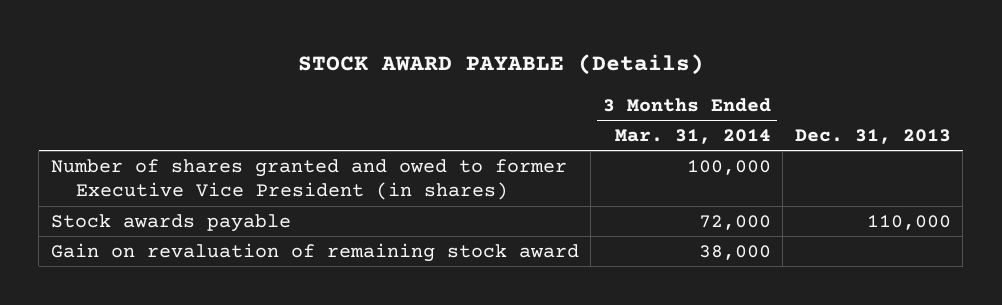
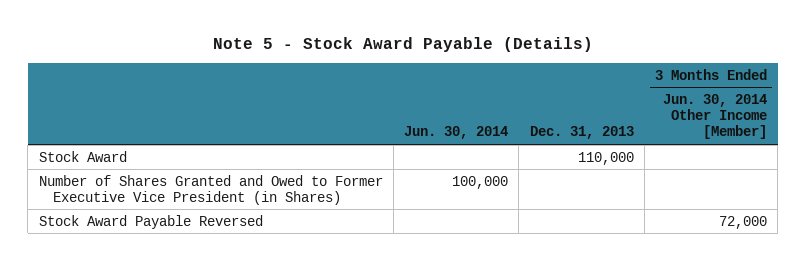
- STOCK AWARD PAYABLE (Details)
+ Note 5 - Stock Award Payable (Details)
- | 3 Months Ended Mar. 31, 2014 | Dec. 31, 2013
+ | Jun. 30, 2014 | Dec. 31, 2013 | 3 Months Ended Jun. 30, 2014 Other Income [Member]
- Number of shares granted and owed to former Executive Vice President (in shares) | 100,000 |
- Stock awards payable | 72,000 | 110,000
- Gain on revaluation of remaining stock award | 38,000 |
+ Stock Award | | 110,000 |
+ Number of Shares Granted and Owed to Former Executive Vice President (in Shares) | 100,000 | |
+ Stock Award Payable Reversed | | | 72,000

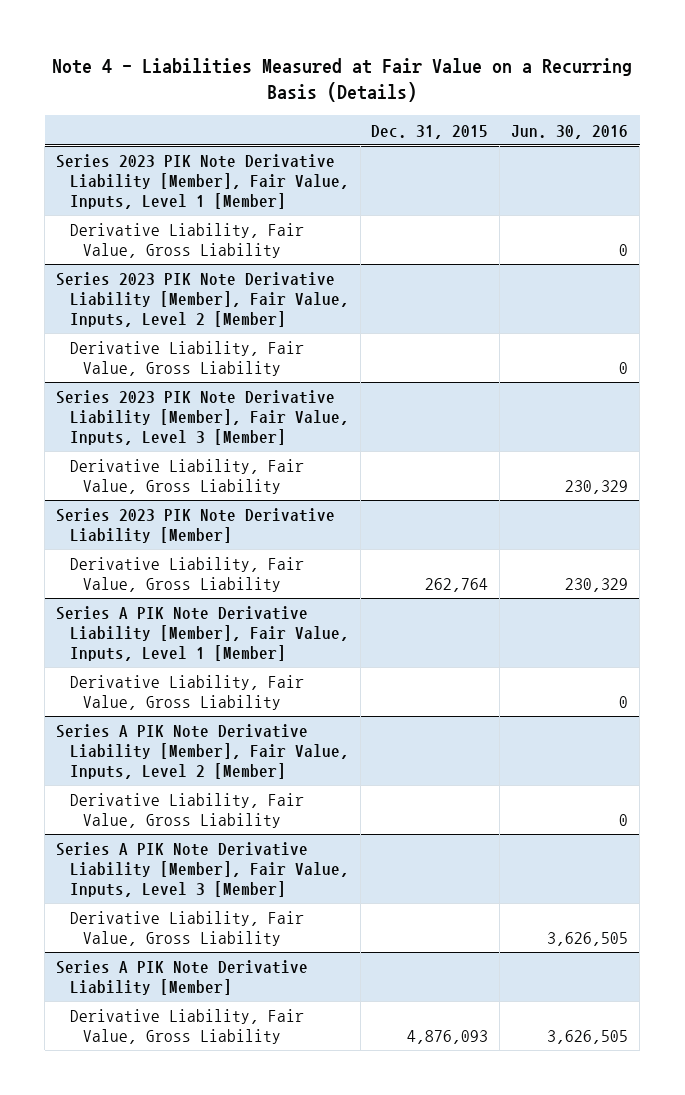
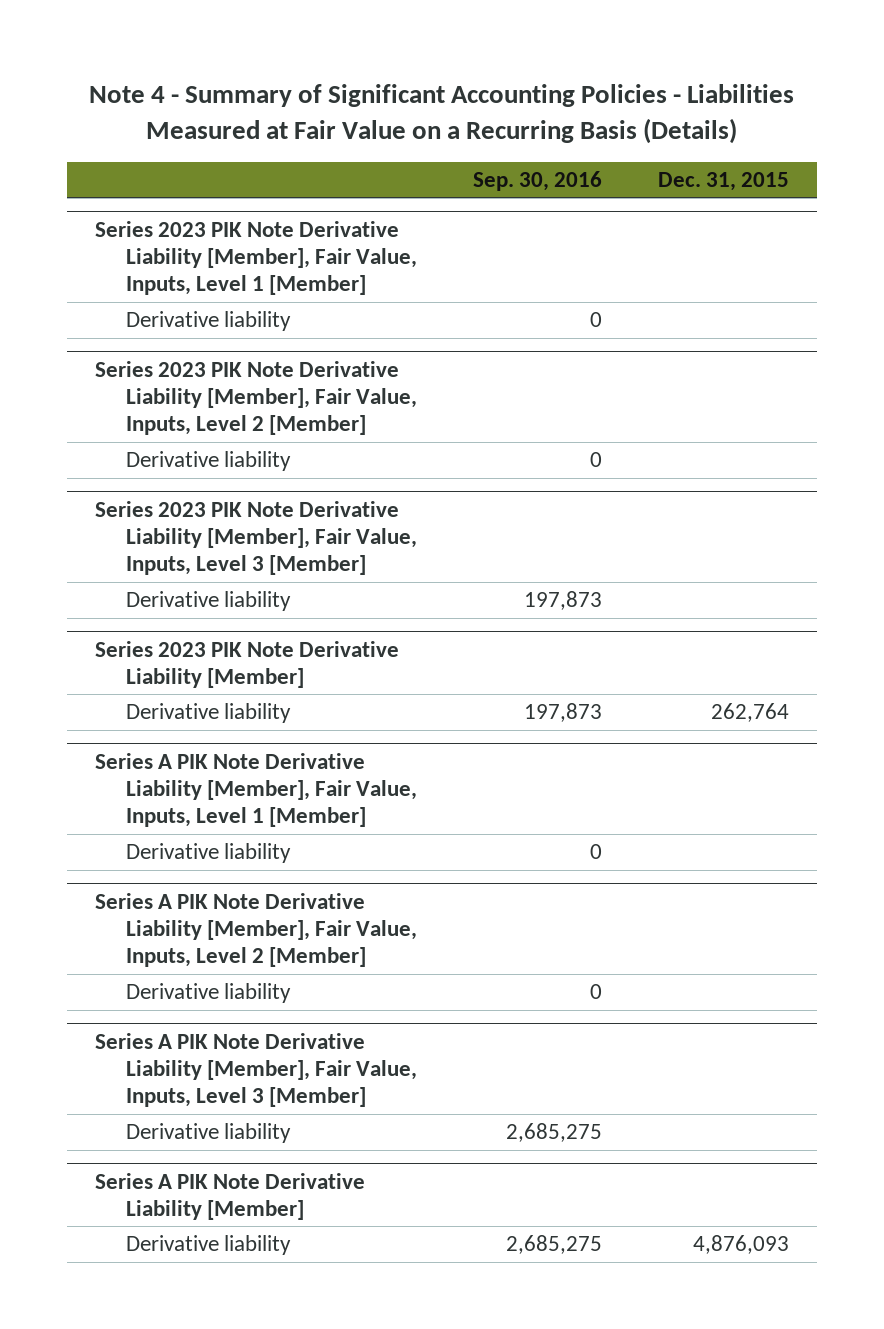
- Note 4 - Liabilities Measured at Fair Value on a Recurring Basis (Details)
+ Note 4 - Summary of Significant Accounting Policies - Liabilities Measured at Fair Value on a Recurring Basis (Details)
- | Dec. 31, 2015 | Jun. 30, 2016
+ | Sep. 30, 2016 | Dec. 31, 2015
@ Series 2023 PIK Note Derivative Liability [Member], Fair Value, Inputs, Level 1 [Member]
- Derivative Liability, Fair Value, Gross Liability | | 0
+ Derivative liability | 0 |
@ Series 2023 PIK Note Derivative Liability [Member], Fair Value, Inputs, Level 2 [Member]
- Derivative Liability, Fair Value, Gross Liability | | 0
+ Derivative liability | 0 |
@ Series 2023 PIK Note Derivative Liability [Member], Fair Value, Inputs, Level 3 [Member]
- Derivative Liability, Fair Value, Gross Liability | | 230,329
+ Derivative liability | 197,873 |
@ Series 2023 PIK Note Derivative Liability [Member]
- Derivative Liability, Fair Value, Gross Liability | 262,764 | 230,329
+ Derivative liability | 197,873 | 262,764
@ Series A PIK Note Derivative Liability [Member], Fair Value, Inputs, Level 1 [Member]
- Derivative Liability, Fair Value, Gross Liability | | 0
+ Derivative liability | 0 |
@ Series A PIK Note Derivative Liability [Member], Fair Value, Inputs, Level 2 [Member]
- Derivative Liability, Fair Value, Gross Liability | | 0
+ Derivative liability | 0 |
@ Series A PIK Note Derivative Liability [Member], Fair Value, Inputs, Level 3 [Member]
- Derivative Liability, Fair Value, Gross Liability | | 3,626,505
+ Derivative liability | 2,685,275 |
@ Series A PIK Note Derivative Liability [Member]
- Derivative Liability, Fair Value, Gross Liability | 4,876,093 | 3,626,505
+ Derivative liability | 2,685,275 | 4,876,093

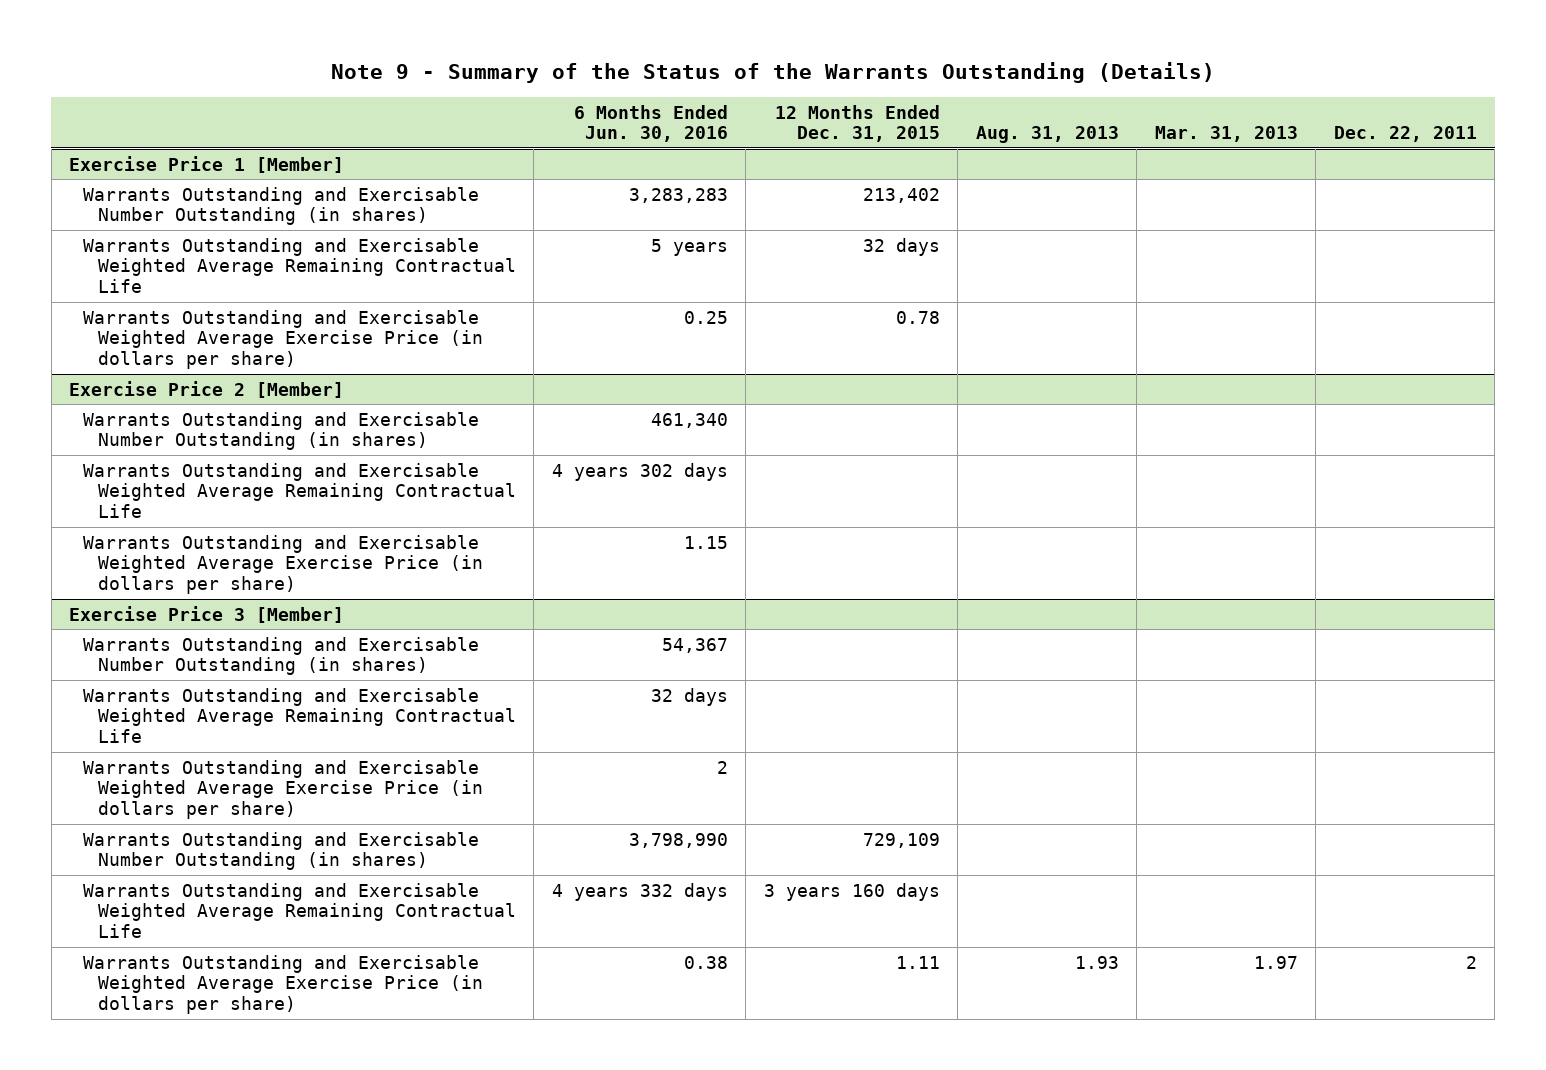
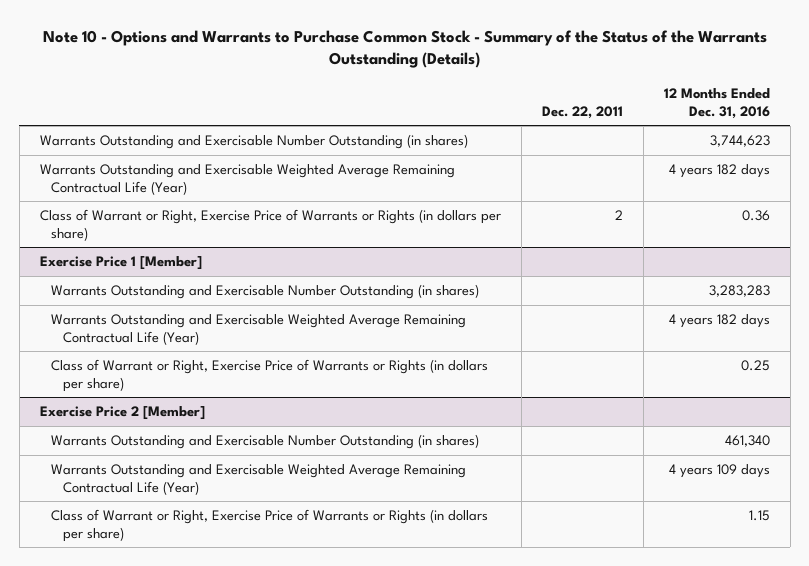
- Note 9 - Summary of the Status of the Warrants Outstanding (Details)
+ Note 10 - Options and Warrants to Purchase Common Stock - Summary of the Status of the Warrants Outstanding (Details)
- | 6 Months Ended Jun. 30, 2016 | 12 Months Ended Dec. 31, 2015 | Aug. 31, 2013 | Mar. 31, 2013 | Dec. 22, 2011
+ | Dec. 22, 2011 | 12 Months Ended Dec. 31, 2016
+ Warrants Outstanding and Exercisable Number Outstanding (in shares) | | 3,744,623
+ Warrants Outstanding and Exercisable Weighted Average Remaining Contractual Life (Year) | | 4 years 182 days
+ Class of Warrant or Right, Exercise Price of Warrants or Rights (in dollars per share) | 2 | 0.36
@ Exercise Price 1 [Member]
- Warrants Outstanding and Exercisable Weighted Average Remaining Contractual Life | 5 years | 32 days | | |
- Warrants Outstanding and Exercisable Weighted Average Exercise Price (in dollars per share) | 0.25 | 0.78 | | |
+ Warrants Outstanding and Exercisable Weighted Average Remaining Contractual Life (Year) | | 4 years 182 days
+ Class of Warrant or Right, Exercise Price of Warrants or Rights (in dollars per share) | | 0.25
@ Exercise Price 2 [Member]
- Warrants Outstanding and Exercisable Weighted Average Remaining Contractual Life | 4 years 302 days | | | |
- Warrants Outstanding and Exercisable Weighted Average Exercise Price (in dollars per share) | 1.15 | | | |
- Exercise Price 3 [Member]
- Warrants Outstanding and Exercisable Number Outstanding (in shares) | 54,367 | | | |
- Warrants Outstanding and Exercisable Weighted Average Remaining Contractual Life | 32 days | | | |
- Warrants Outstanding and Exercisable Weighted Average Exercise Price (in dollars per share) | 2 | | | |
- Warrants Outstanding and Exercisable Number Outstanding (in shares) | 3,798,990 | 729,109 | | |
- Warrants Outstanding and Exercisable Weighted Average Remaining Contractual Life | 4 years 332 days | 3 years 160 days | | |
- Warrants Outstanding and Exercisable Weighted Average Exercise Price (in dollars per share) | 0.38 | 1.11 | 1.93 | 1.97 | 2
@ Exercise Price 2 [Member]
+ Warrants Outstanding and Exercisable Weighted Average Remaining Contractual Life (Year) | | 4 years 109 days
+ Class of Warrant or Right, Exercise Price of Warrants or Rights (in dollars per share) | | 1.15

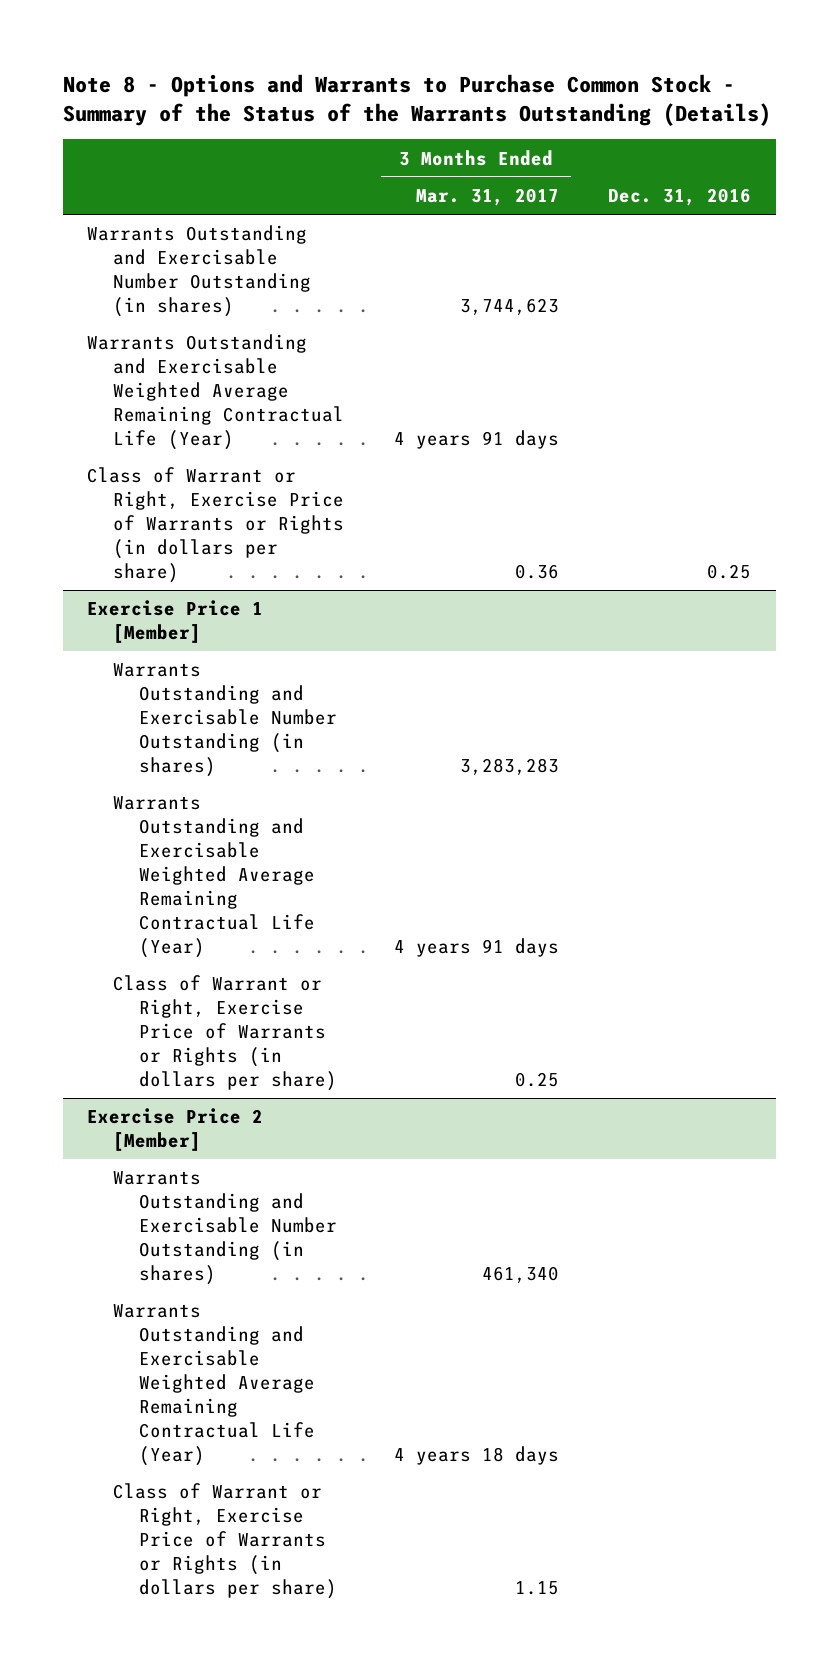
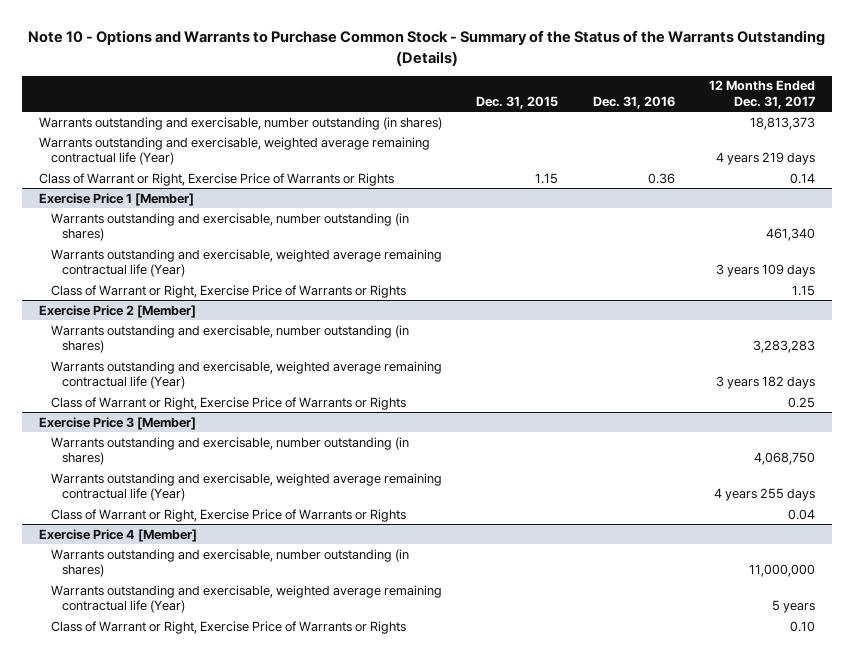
- Note 8 - Options and Warrants to Purchase Common Stock - Summary of the Status of the Warrants Outstanding (Details)
+ Note 10 - Options and Warrants to Purchase Common Stock - Summary of the Status of the Warrants Outstanding (Details)
- | 3 Months Ended Mar. 31, 2017 | Dec. 31, 2016
+ | Dec. 31, 2015 | Dec. 31, 2016 | 12 Months Ended Dec. 31, 2017
- Warrants Outstanding and Exercisable Number Outstanding (in shares) | 3,744,623 |
- Warrants Outstanding and Exercisable Weighted Average Remaining Contractual Life (Year) | 4 years 91 days |
- Class of Warrant or Right, Exercise Price of Warrants or Rights (in dollars per share) | 0.36 | 0.25
+ Warrants outstanding and exercisable, number outstanding (in shares) | | | 18,813,373
+ Warrants outstanding and exercisable, weighted average remaining contractual life (Year) | | | 4 years 219 days
+ Class of Warrant or Right, Exercise Price of Warrants or Rights | 1.15 | 0.36 | 0.14
@ Exercise Price 1 [Member]
- Warrants Outstanding and Exercisable Number Outstanding (in shares) | 3,283,283 |
- Warrants Outstanding and Exercisable Weighted Average Remaining Contractual Life (Year) | 4 years 91 days |
- Class of Warrant or Right, Exercise Price of Warrants or Rights (in dollars per share) | 0.25 |
+ Warrants outstanding and exercisable, number outstanding (in shares) | | | 461,340
+ Warrants outstanding and exercisable, weighted average remaining contractual life (Year) | | | 3 years 109 days
+ Class of Warrant or Right, Exercise Price of Warrants or Rights | | | 1.15
@ Exercise Price 2 [Member]
- Warrants Outstanding and Exercisable Number Outstanding (in shares) | 461,340 |
- Warrants Outstanding and Exercisable Weighted Average Remaining Contractual Life (Year) | 4 years 18 days |
- Class of Warrant or Right, Exercise Price of Warrants or Rights (in dollars per share) | 1.15 |
+ Warrants outstanding and exercisable, number outstanding (in shares) | | | 3,283,283
+ Warrants outstanding and exercisable, weighted average remaining contractual life (Year) | | | 3 years 182 days
+ Class of Warrant or Right, Exercise Price of Warrants or Rights | | | 0.25
+ Exercise Price 3 [Member]
+ Warrants outstanding and exercisable, number outstanding (in shares) | | | 4,068,750
+ Warrants outstanding and exercisable, weighted average remaining contractual life (Year) | | | 4 years 255 days
+ Class of Warrant or Right, Exercise Price of Warrants or Rights | | | 0.04
+ Exercise Price 4 [Member]
+ Warrants outstanding and exercisable, number outstanding (in shares) | | | 11,000,000
+ Warrants outstanding and exercisable, weighted average remaining contractual life (Year) | | | 5 years
+ Class of Warrant or Right, Exercise Price of Warrants or Rights | | | 0.10

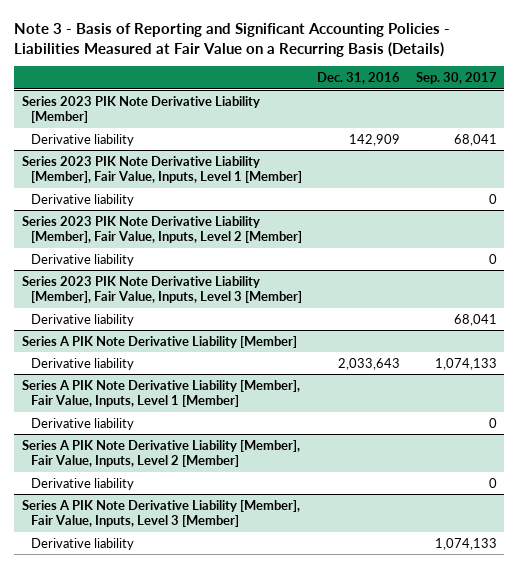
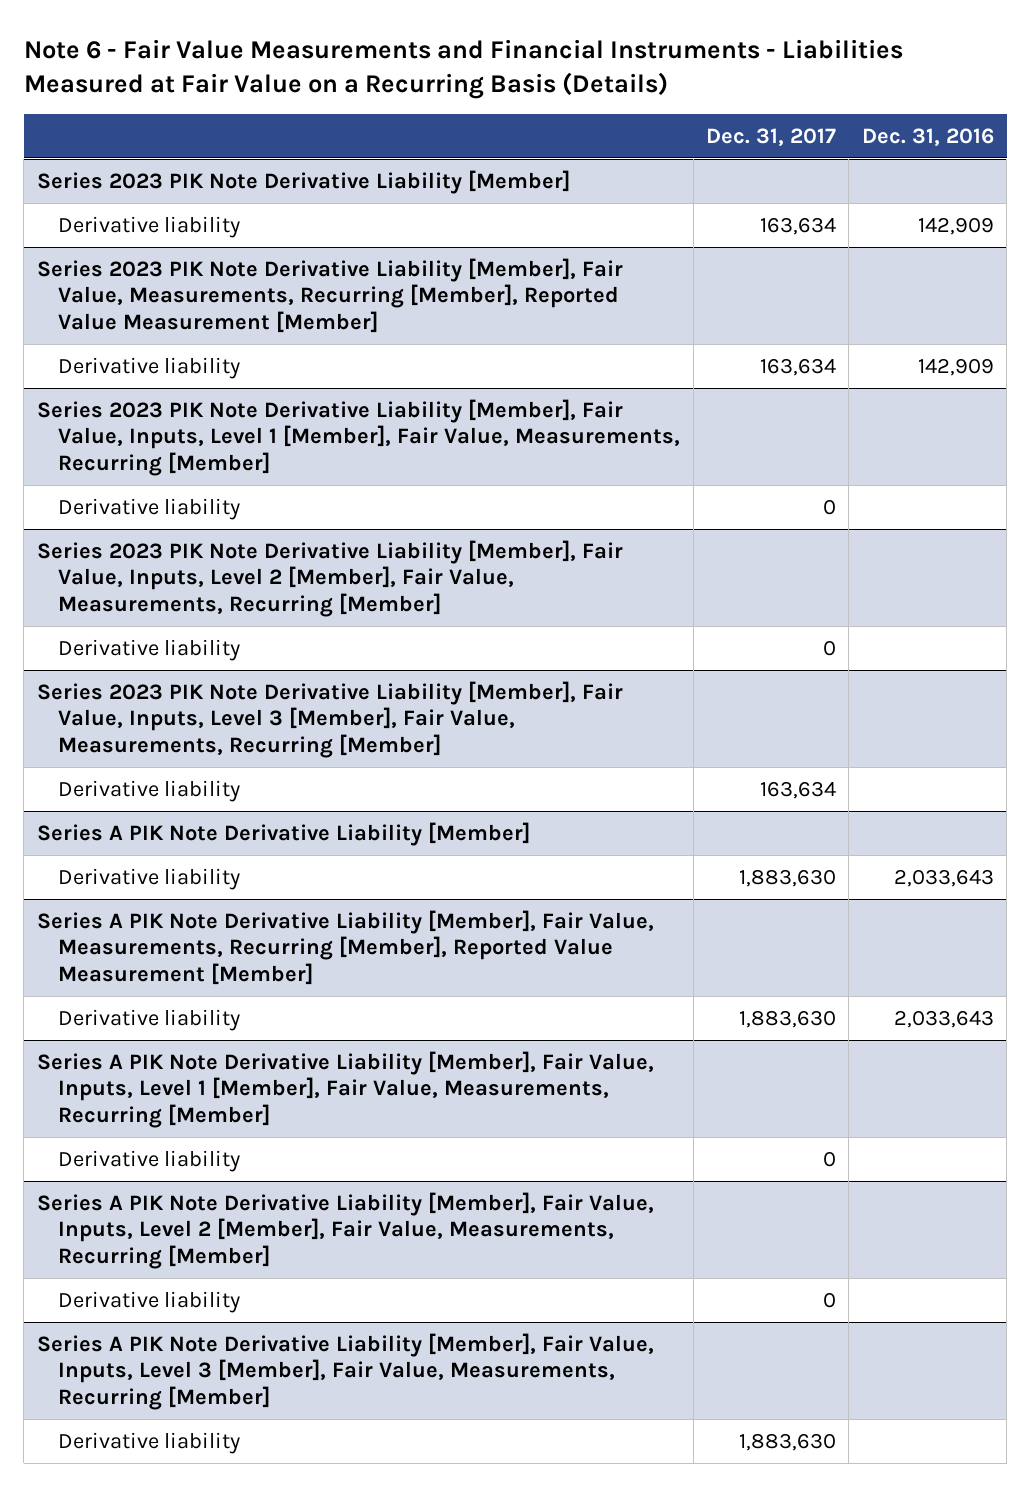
- Note 3 - Basis of Reporting and Significant Accounting Policies - Liabilities Measured at Fair Value on a Recurring Basis (Details)
+ Note 6 - Fair Value Measurements and Financial Instruments - Liabilities Measured at Fair Value on a Recurring Basis (Details)
- | Dec. 31, 2016 | Sep. 30, 2017
+ | Dec. 31, 2017 | Dec. 31, 2016
- Series 2023 PIK Note Derivative Liability [Member], Fair Value, Inputs, Level 1 [Member]
+ Series 2023 PIK Note Derivative Liability [Member], Fair Value, Measurements, Recurring [Member], Reported Value Measurement [Member]
+ Derivative liability | 163,634 | 142,909
+ Series 2023 PIK Note Derivative Liability [Member], Fair Value, Inputs, Level 1 [Member], Fair Value, Measurements, Recurring [Member]
- Series 2023 PIK Note Derivative Liability [Member], Fair Value, Inputs, Level 2 [Member]
+ Series 2023 PIK Note Derivative Liability [Member], Fair Value, Inputs, Level 2 [Member], Fair Value, Measurements, Recurring [Member]
- Series 2023 PIK Note Derivative Liability [Member], Fair Value, Inputs, Level 3 [Member]
+ Series 2023 PIK Note Derivative Liability [Member], Fair Value, Inputs, Level 3 [Member], Fair Value, Measurements, Recurring [Member]
- Series A PIK Note Derivative Liability [Member], Fair Value, Inputs, Level 1 [Member]
+ Series A PIK Note Derivative Liability [Member], Fair Value, Measurements, Recurring [Member], Reported Value Measurement [Member]
+ Derivative liability | 1,883,630 | 2,033,643
+ Series A PIK Note Derivative Liability [Member], Fair Value, Inputs, Level 1 [Member], Fair Value, Measurements, Recurring [Member]
- Series A PIK Note Derivative Liability [Member], Fair Value, Inputs, Level 2 [Member]
+ Series A PIK Note Derivative Liability [Member], Fair Value, Inputs, Level 2 [Member], Fair Value, Measurements, Recurring [Member]
- Series A PIK Note Derivative Liability [Member], Fair Value, Inputs, Level 3 [Member]
+ Series A PIK Note Derivative Liability [Member], Fair Value, Inputs, Level 3 [Member], Fair Value, Measurements, Recurring [Member]

